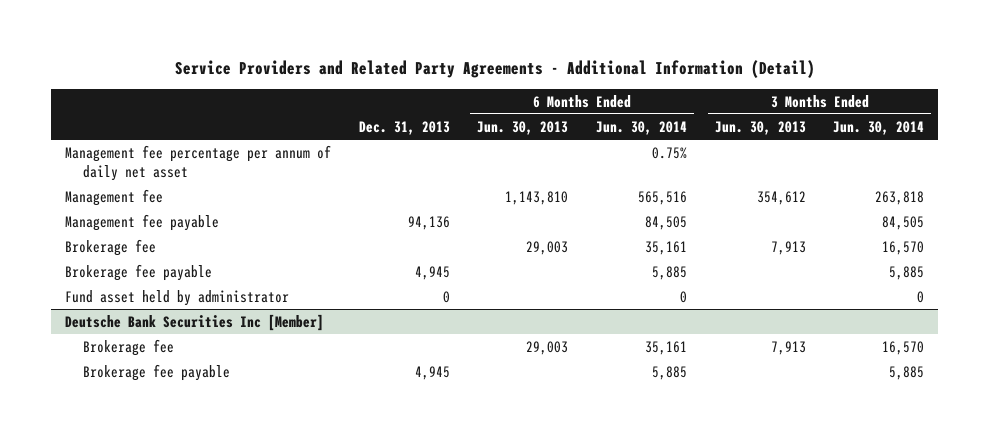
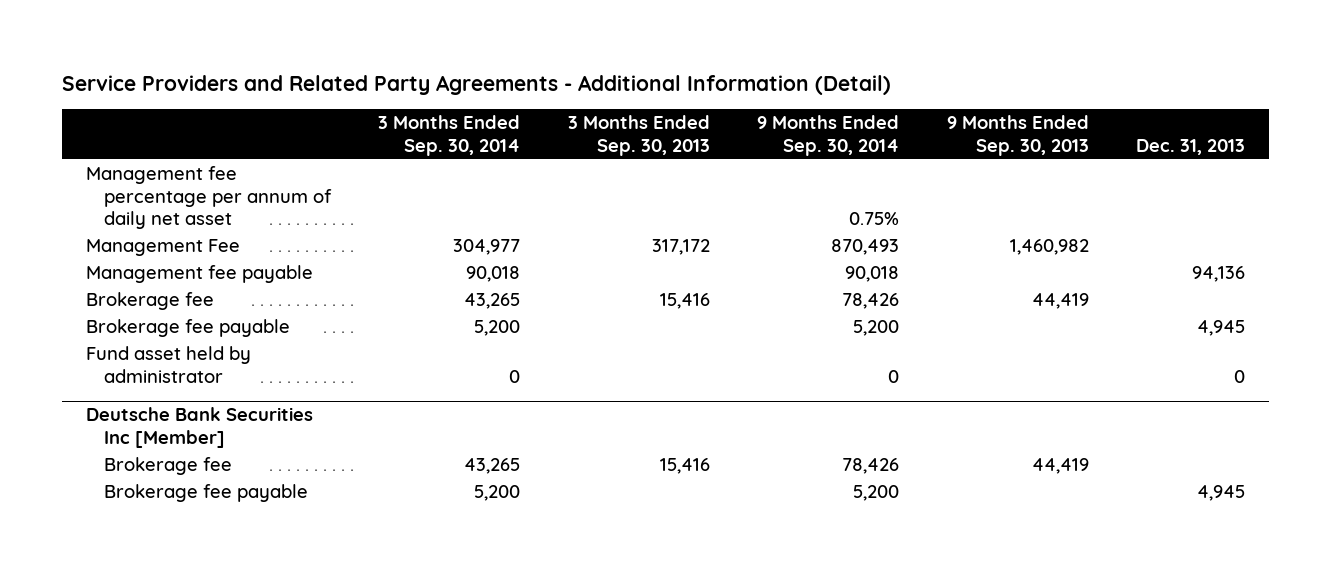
- | Dec. 31, 2013 | 6 Months Ended Jun. 30, 2013 | 6 Months Ended Jun. 30, 2014 | 3 Months Ended Jun. 30, 2013 | 3 Months Ended Jun. 30, 2014
+ | 3 Months Ended Sep. 30, 2014 | 3 Months Ended Sep. 30, 2013 | 9 Months Ended Sep. 30, 2014 | 9 Months Ended Sep. 30, 2013 | Dec. 31, 2013
- Management fee | | 1,143,810 | 565,516 | 354,612 | 263,818
+ Management Fee | 304,977 | 317,172 | 870,493 | 1,460,982 |

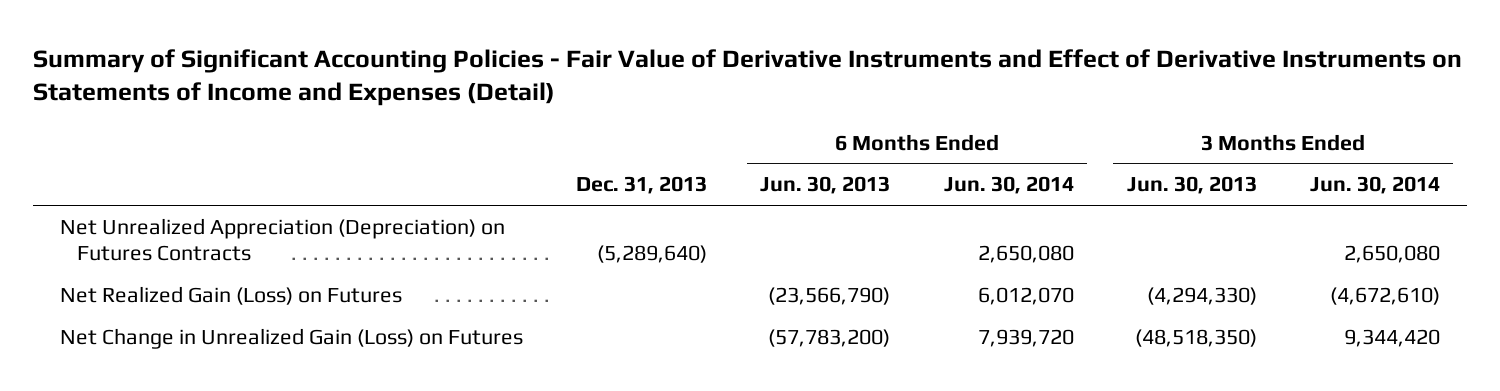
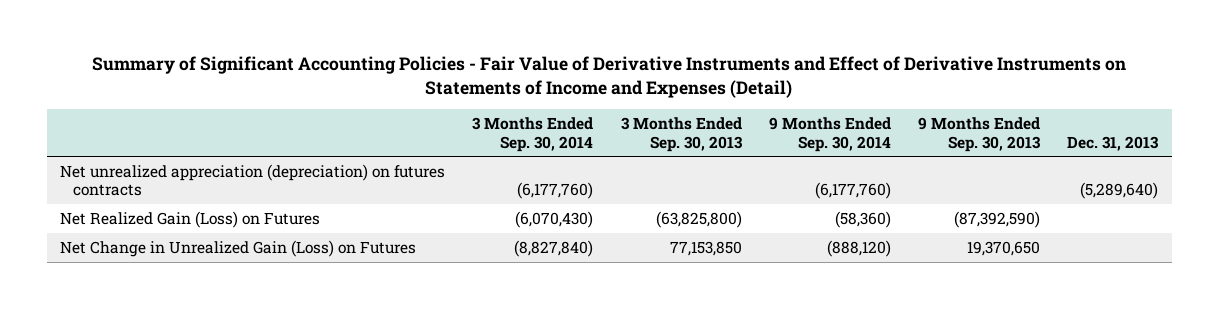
- | Dec. 31, 2013 | 6 Months Ended Jun. 30, 2013 | 6 Months Ended Jun. 30, 2014 | 3 Months Ended Jun. 30, 2013 | 3 Months Ended Jun. 30, 2014
+ | 3 Months Ended Sep. 30, 2014 | 3 Months Ended Sep. 30, 2013 | 9 Months Ended Sep. 30, 2014 | 9 Months Ended Sep. 30, 2013 | Dec. 31, 2013
- Net Unrealized Appreciation (Depreciation) on Futures Contracts | (5,289,640) | | 2,650,080 | | 2,650,080
+ Net unrealized appreciation (depreciation) on futures contracts | (6,177,760) | | (6,177,760) | | (5,289,640)

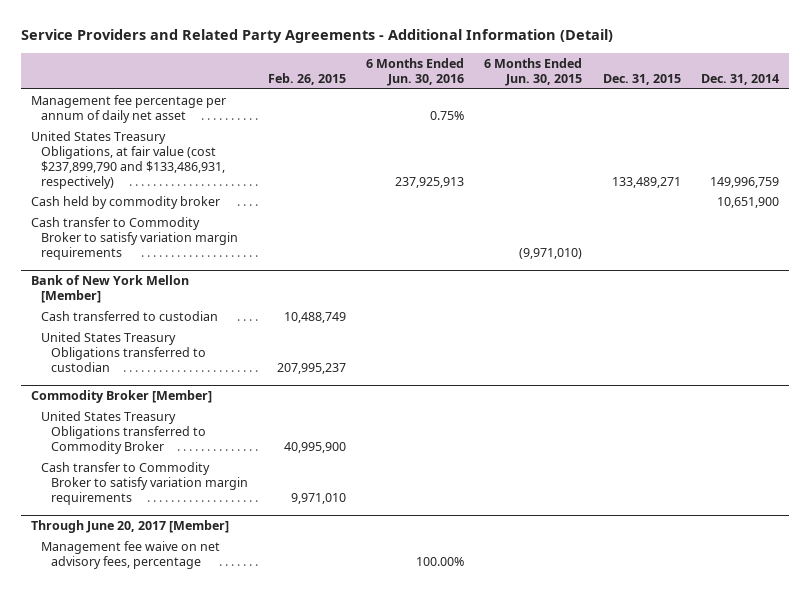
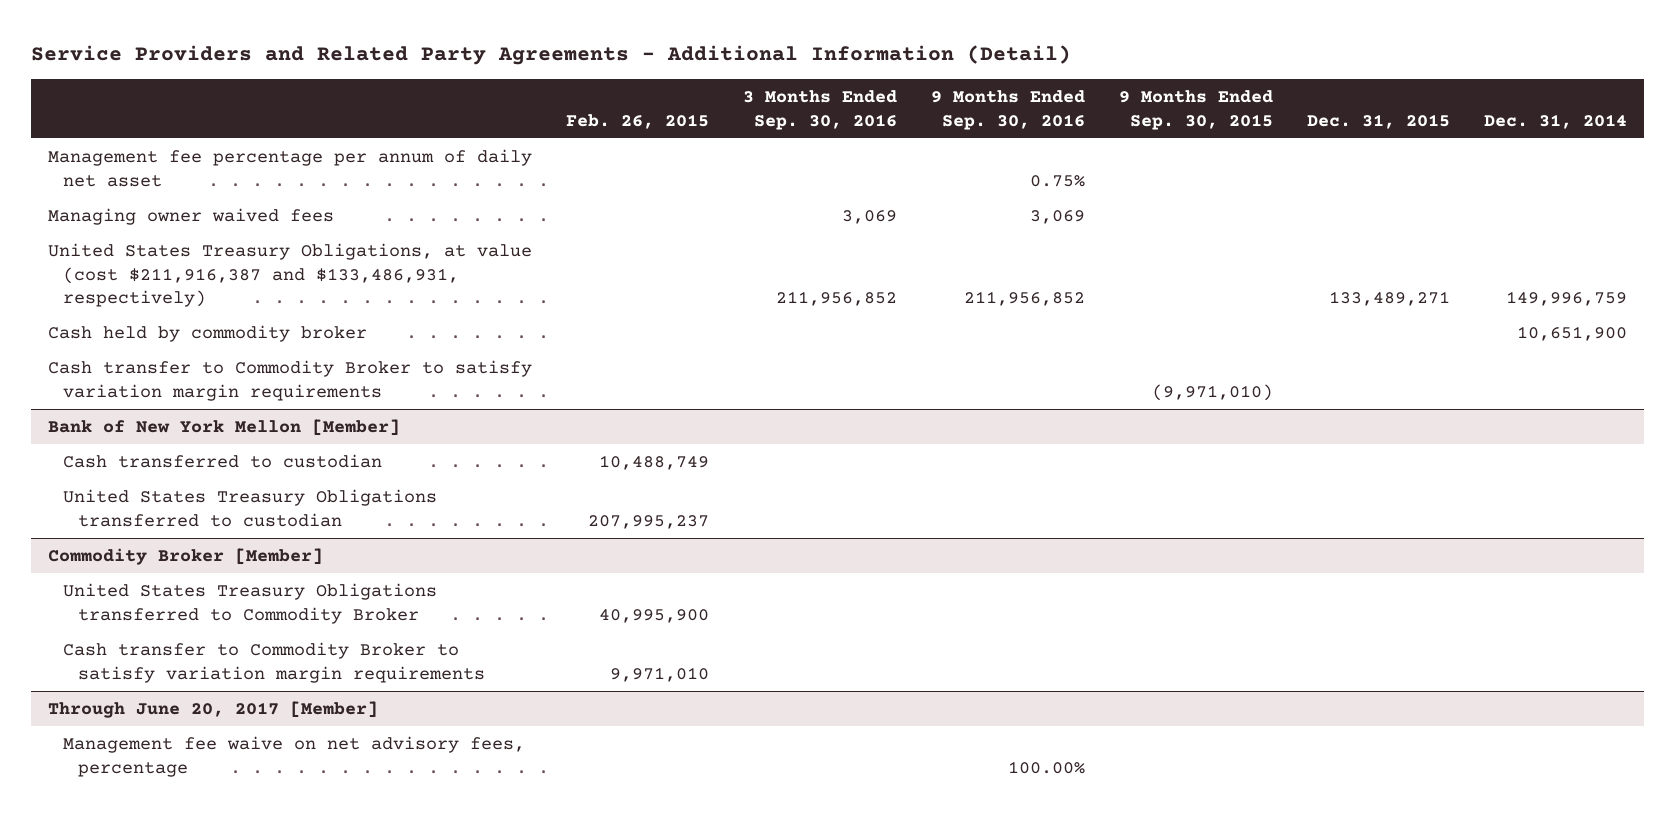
- | Feb. 26, 2015 | 6 Months Ended Jun. 30, 2016 | 6 Months Ended Jun. 30, 2015 | Dec. 31, 2015 | Dec. 31, 2014
+ | Feb. 26, 2015 | 3 Months Ended Sep. 30, 2016 | 9 Months Ended Sep. 30, 2016 | 9 Months Ended Sep. 30, 2015 | Dec. 31, 2015 | Dec. 31, 2014
- United States Treasury Obligations, at fair value (cost $237,899,790 and $133,486,931, respectively) | | 237,925,913 | | 133,489,271 | 149,996,759
+ Managing owner waived fees | | 3,069 | 3,069 | | |
+ United States Treasury Obligations, at value (cost $211,916,387 and $133,486,931, respectively) | | 211,956,852 | 211,956,852 | | 133,489,271 | 149,996,759

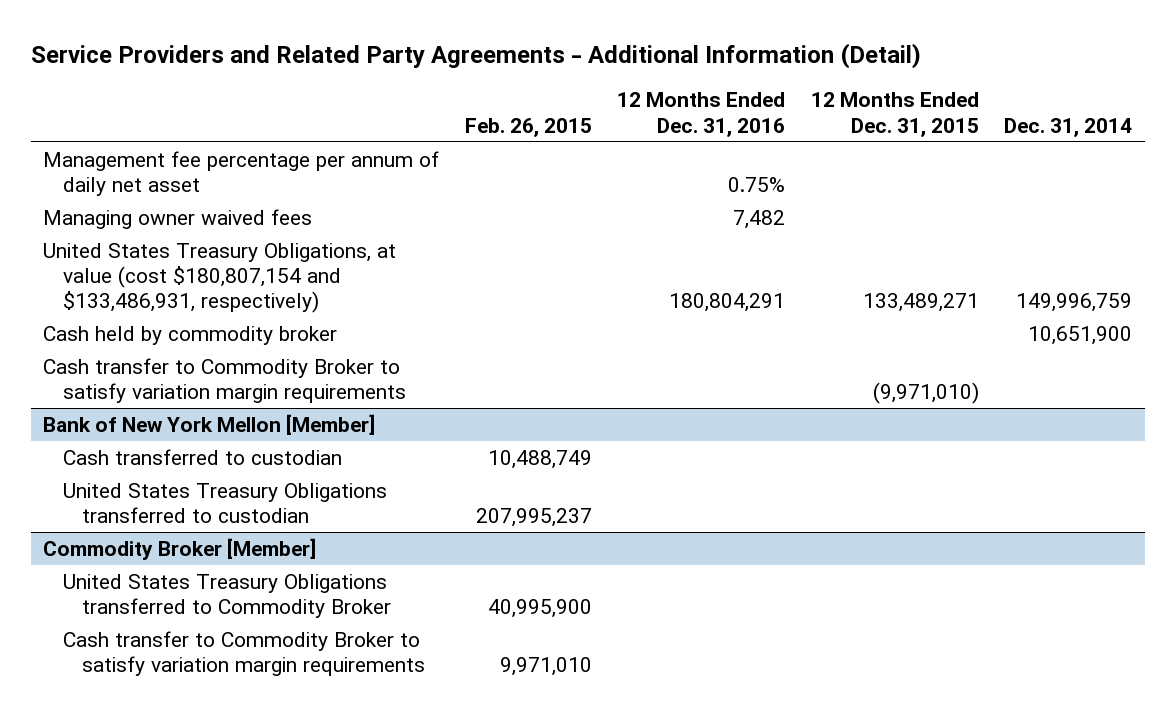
- | Feb. 26, 2015 | 3 Months Ended Sep. 30, 2016 | 9 Months Ended Sep. 30, 2016 | 9 Months Ended Sep. 30, 2015 | Dec. 31, 2015 | Dec. 31, 2014
+ | Feb. 26, 2015 | 12 Months Ended Dec. 31, 2016 | 12 Months Ended Dec. 31, 2015 | Dec. 31, 2014
- United States Treasury Obligations, at value (cost $211,916,387 and $133,486,931, respectively) | | 211,956,852 | 211,956,852 | | 133,489,271 | 149,996,759
+ United States Treasury Obligations, at value (cost $180,807,154 and $133,486,931, respectively) | | 180,804,291 | 133,489,271 | 149,996,759
- Through June 20, 2017 [Member]
- Management fee waive on net advisory fees, percentage | | | 100.00% | | |

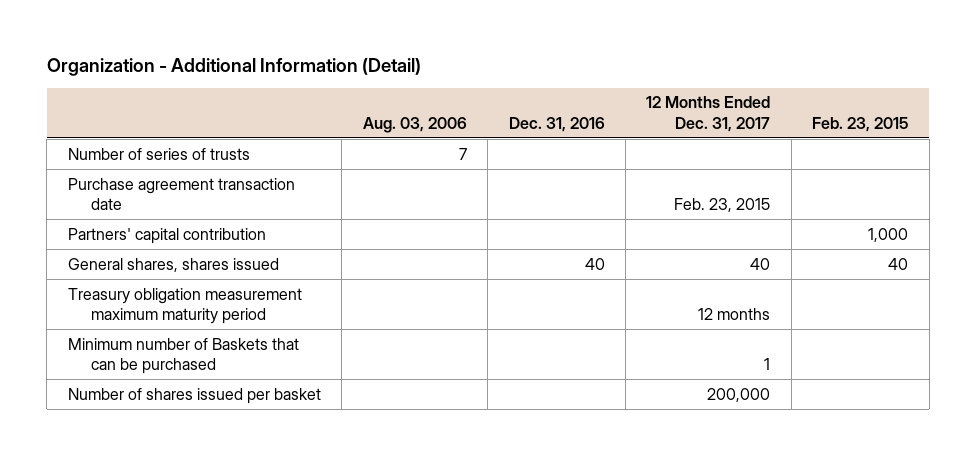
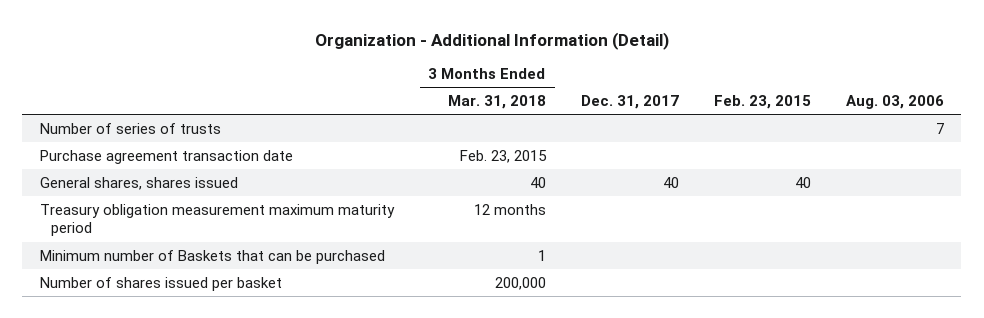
- | Aug. 03, 2006 | Dec. 31, 2016 | 12 Months Ended Dec. 31, 2017 | Feb. 23, 2015
+ | 3 Months Ended Mar. 31, 2018 | Dec. 31, 2017 | Feb. 23, 2015 | Aug. 03, 2006
- Partners' capital contribution | | | | 1,000

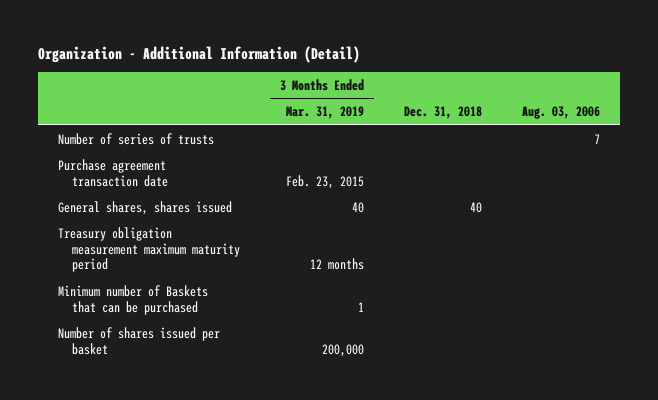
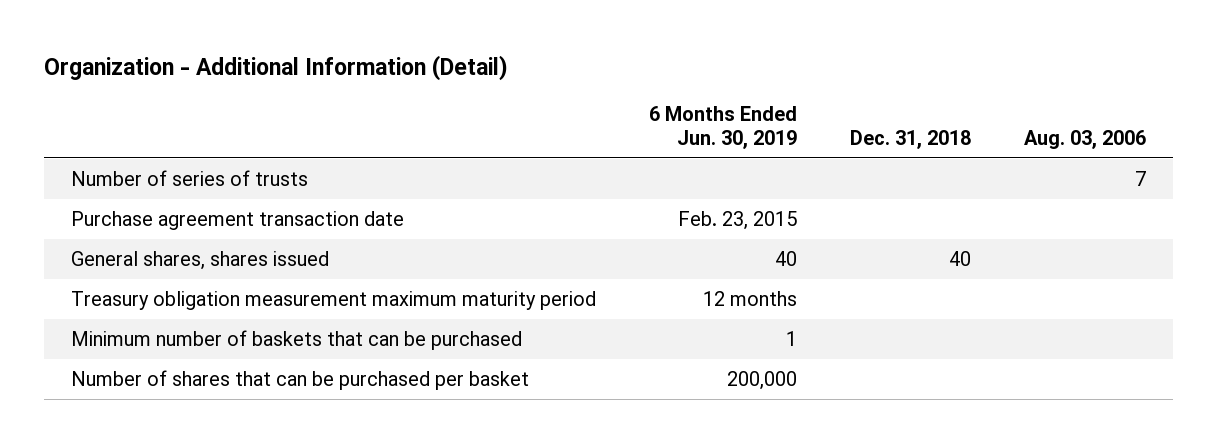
- | 3 Months Ended Mar. 31, 2019 | Dec. 31, 2018 | Aug. 03, 2006
+ | 6 Months Ended Jun. 30, 2019 | Dec. 31, 2018 | Aug. 03, 2006
- Minimum number of Baskets that can be purchased | 1 | |
- Number of shares issued per basket | 200,000 | |
+ Minimum number of baskets that can be purchased | 1 | |
+ Number of shares that can be purchased per basket | 200,000 | |

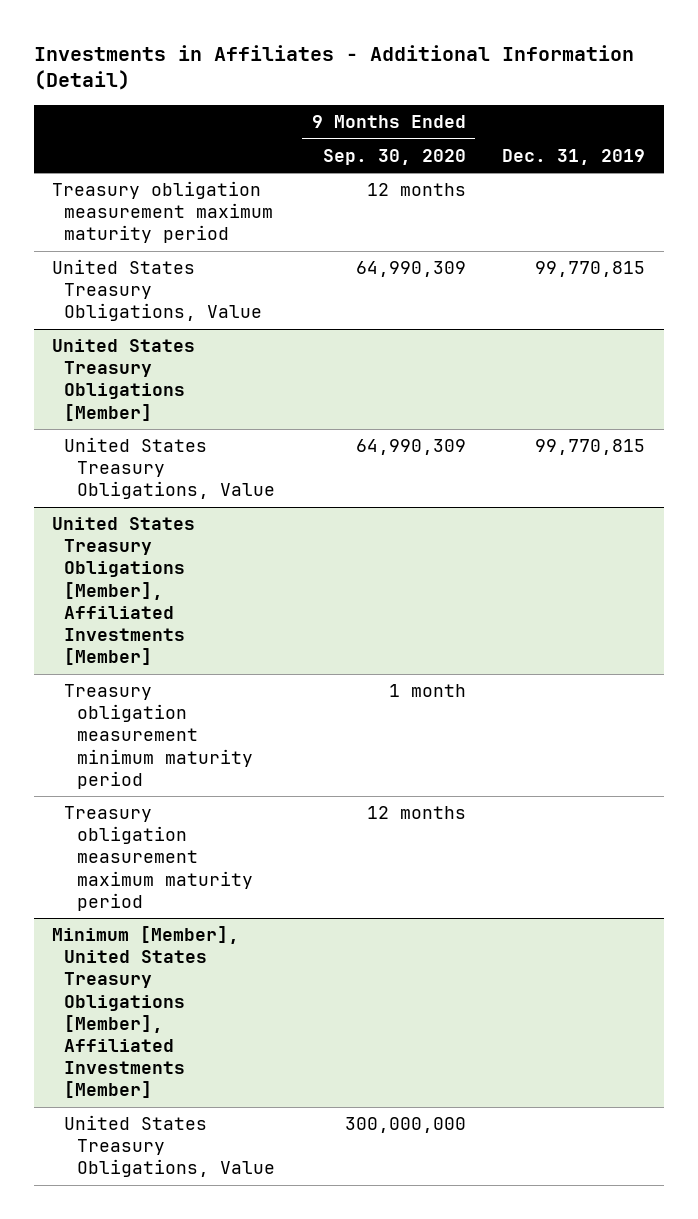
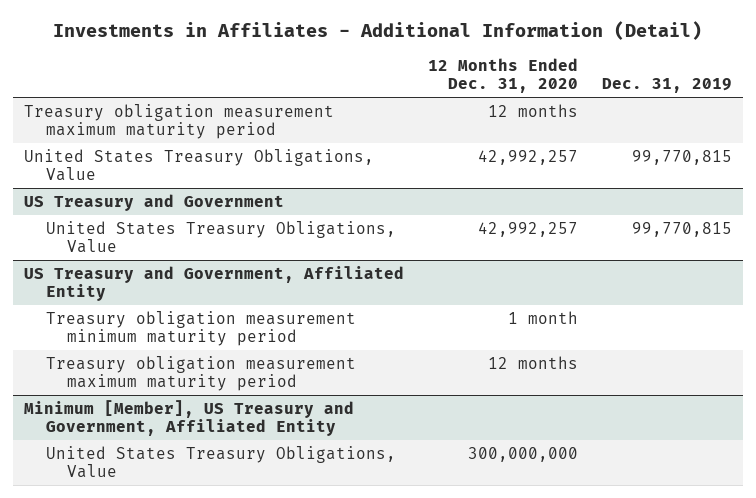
- | 9 Months Ended Sep. 30, 2020 | Dec. 31, 2019
+ | 12 Months Ended Dec. 31, 2020 | Dec. 31, 2019
- United States Treasury Obligations [Member]
+ US Treasury and Government
- United States Treasury Obligations [Member], Affiliated Investments [Member]
- Treasury obligation measurement minimum maturity period | 1 month |
- Treasury obligation measurement maximum maturity period | 12 months |
- Minimum [Member], United States Treasury Obligations [Member], Affiliated Investments [Member]
- United States Treasury Obligations, Value | 300,000,000 |
+ US Treasury and Government, Affiliated Entity
+ Treasury obligation measurement minimum maturity period | 1 month |
+ Treasury obligation measurement maximum maturity period | 12 months |
+ Minimum [Member], US Treasury and Government, Affiliated Entity
+ United States Treasury Obligations, Value | 300,000,000 |

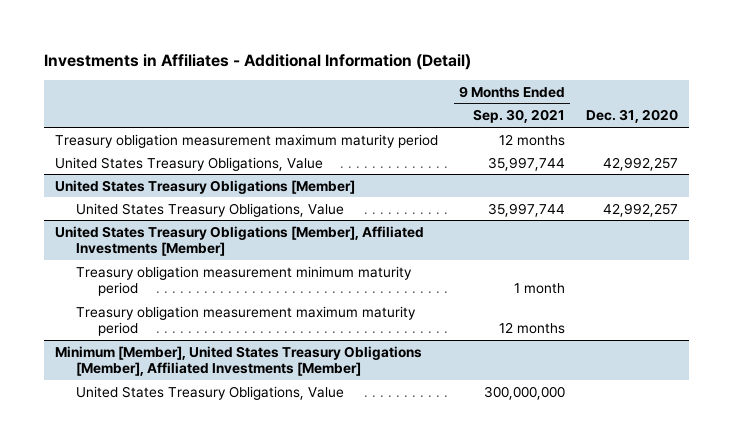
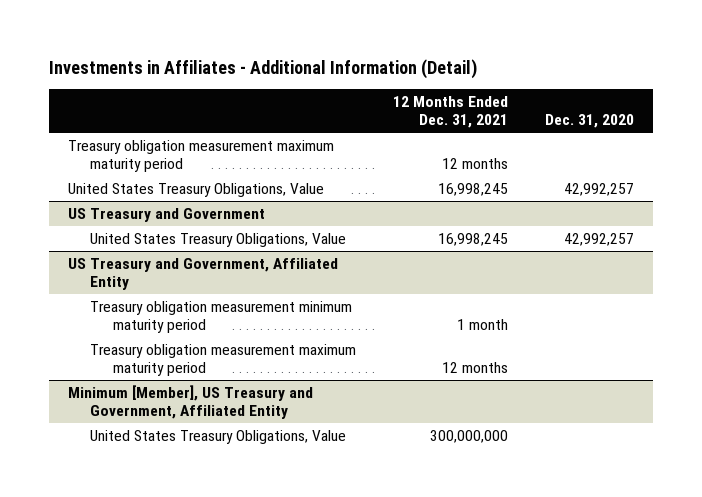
- | 9 Months Ended Sep. 30, 2021 | Dec. 31, 2020
+ | 12 Months Ended Dec. 31, 2021 | Dec. 31, 2020
- United States Treasury Obligations [Member]
+ US Treasury and Government
- United States Treasury Obligations [Member], Affiliated Investments [Member]
- Treasury obligation measurement minimum maturity period | 1 month |
- Treasury obligation measurement maximum maturity period | 12 months |
- Minimum [Member], United States Treasury Obligations [Member], Affiliated Investments [Member]
- United States Treasury Obligations, Value | 300,000,000 |
+ US Treasury and Government, Affiliated Entity
+ Treasury obligation measurement minimum maturity period | 1 month |
+ Treasury obligation measurement maximum maturity period | 12 months |
+ Minimum [Member], US Treasury and Government, Affiliated Entity
+ United States Treasury Obligations, Value | 300,000,000 |

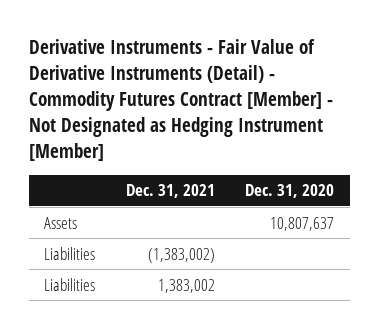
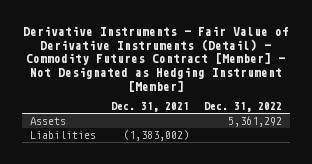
- | Dec. 31, 2021 | Dec. 31, 2020
+ | Dec. 31, 2021 | Dec. 31, 2022
- Liabilities | 1,383,002 |

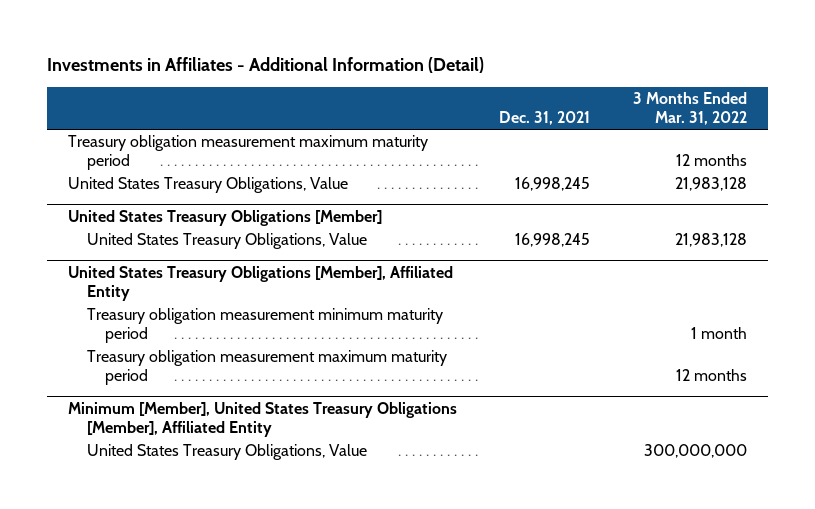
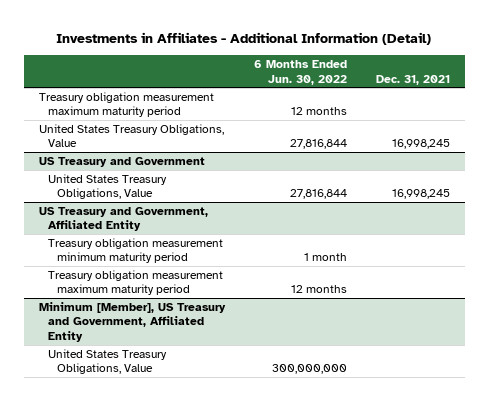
- | Dec. 31, 2021 | 3 Months Ended Mar. 31, 2022
+ | 6 Months Ended Jun. 30, 2022 | Dec. 31, 2021
- United States Treasury Obligations [Member]
+ US Treasury and Government
- United States Treasury Obligations [Member], Affiliated Entity
- Treasury obligation measurement minimum maturity period | | 1 month
- Treasury obligation measurement maximum maturity period | | 12 months
- Minimum [Member], United States Treasury Obligations [Member], Affiliated Entity
- United States Treasury Obligations, Value | | 300,000,000
+ US Treasury and Government, Affiliated Entity
+ Treasury obligation measurement minimum maturity period | 1 month |
+ Treasury obligation measurement maximum maturity period | 12 months |
+ Minimum [Member], US Treasury and Government, Affiliated Entity
+ United States Treasury Obligations, Value | 300,000,000 |

